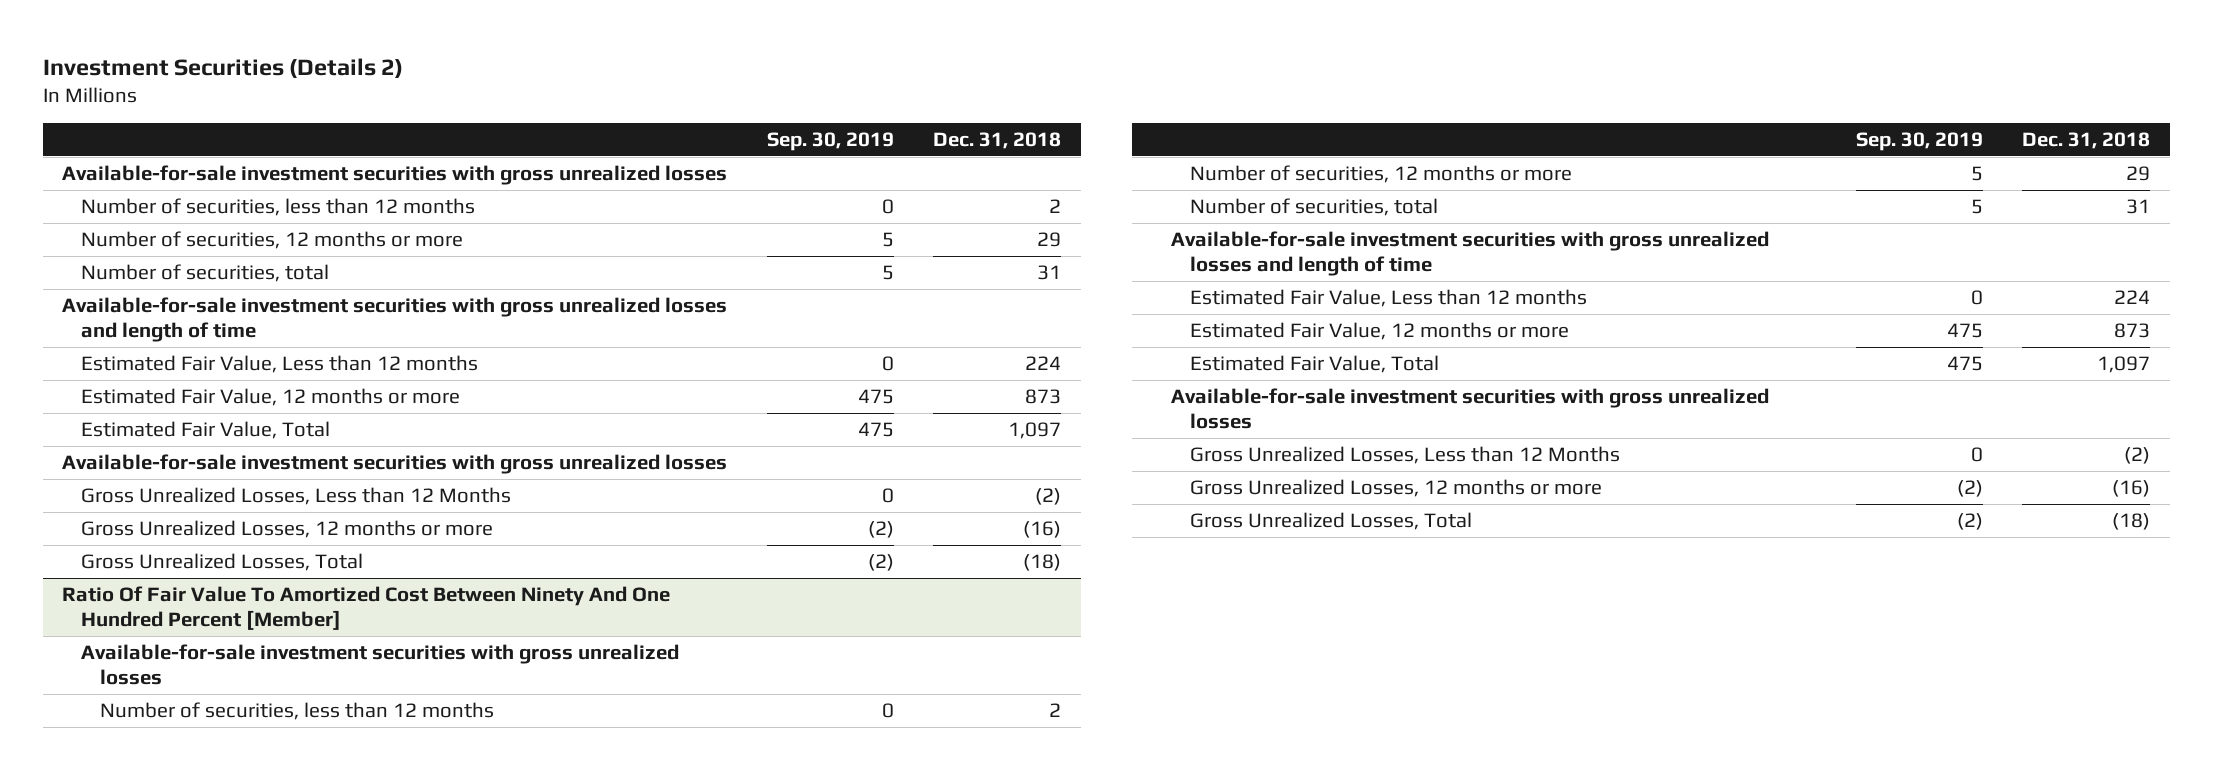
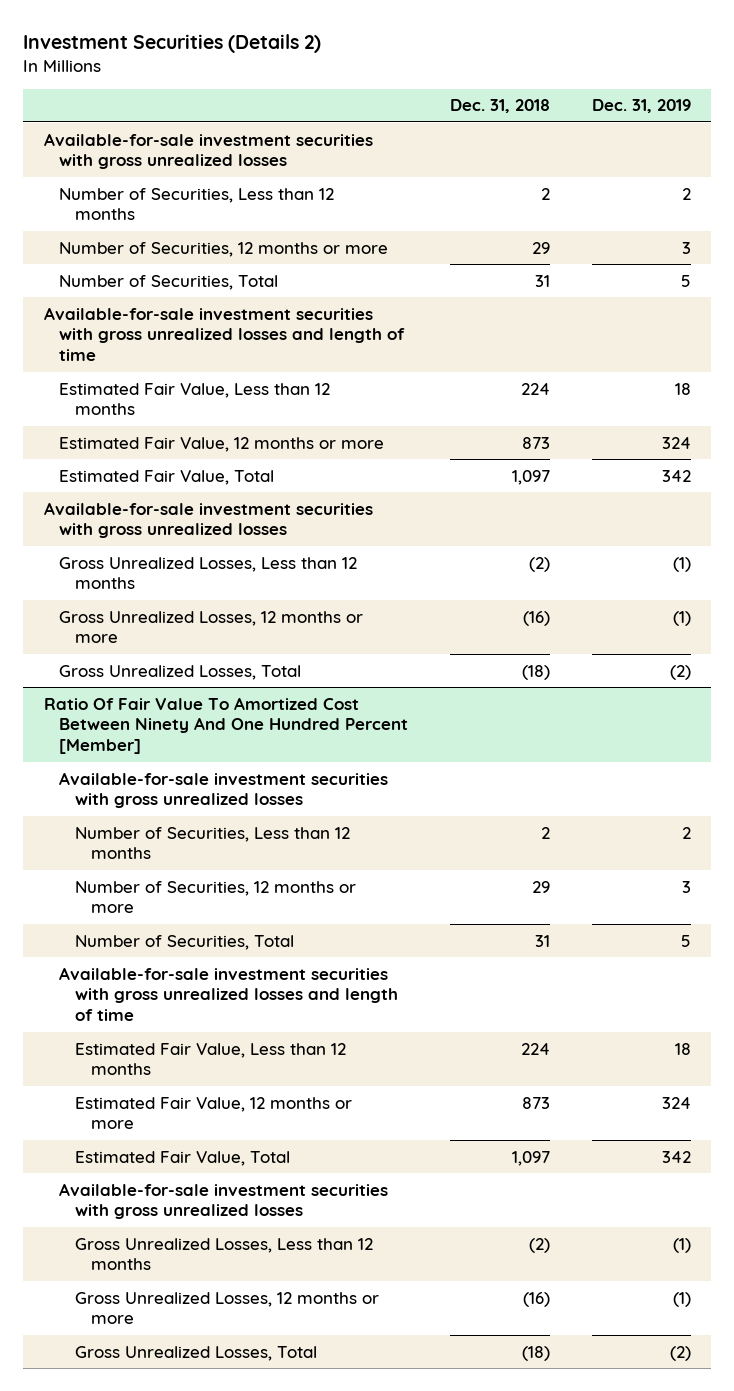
- | Sep. 30, 2019 | Dec. 31, 2018
+ | Dec. 31, 2018 | Dec. 31, 2019
- Number of securities, less than 12 months | 0 | 2
- Number of securities, 12 months or more | 5 | 29
- Number of securities, total | 5 | 31
+ Number of Securities, Less than 12 months | 2 | 2
+ Number of Securities, 12 months or more | 29 | 3
+ Number of Securities, Total | 31 | 5
- Gross Unrealized Losses, Less than 12 Months | 0 | (2)
+ Gross Unrealized Losses, Less than 12 months | (2) | (1)
@ Ratio Of Fair Value To Amortized Cost Between Ninety And One Hundred Percent [Member]
- Number of securities, less than 12 months | 0 | 2
- Number of securities, 12 months or more | 5 | 29
- Number of securities, total | 5 | 31
+ Number of Securities, Less than 12 months | 2 | 2
+ Number of Securities, 12 months or more | 29 | 3
+ Number of Securities, Total | 31 | 5
- Gross Unrealized Losses, Less than 12 Months | 0 | (2)
+ Gross Unrealized Losses, Less than 12 months | (2) | (1)

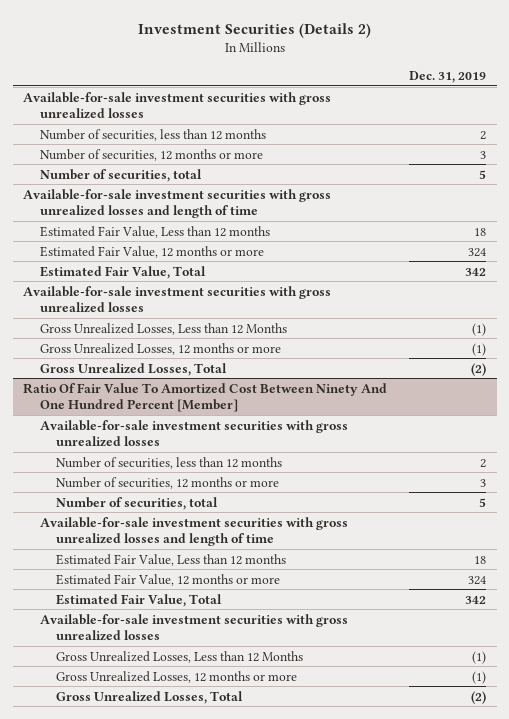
- | Dec. 31, 2018 | Dec. 31, 2019
+ | Dec. 31, 2019
- Number of Securities, Less than 12 months | 2 | 2
- Number of Securities, 12 months or more | 29 | 3
- Number of Securities, Total | 31 | 5
+ Number of securities, less than 12 months | 2
+ Number of securities, 12 months or more | 3
+ Number of securities, total | 5
- Gross Unrealized Losses, Less than 12 months | (2) | (1)
+ Gross Unrealized Losses, Less than 12 Months | (1)
@ Ratio Of Fair Value To Amortized Cost Between Ninety And One Hundred Percent [Member]
- Number of Securities, Less than 12 months | 2 | 2
- Number of Securities, 12 months or more | 29 | 3
- Number of Securities, Total | 31 | 5
+ Number of securities, less than 12 months | 2
+ Number of securities, 12 months or more | 3
+ Number of securities, total | 5
- Gross Unrealized Losses, Less than 12 months | (2) | (1)
+ Gross Unrealized Losses, Less than 12 Months | (1)

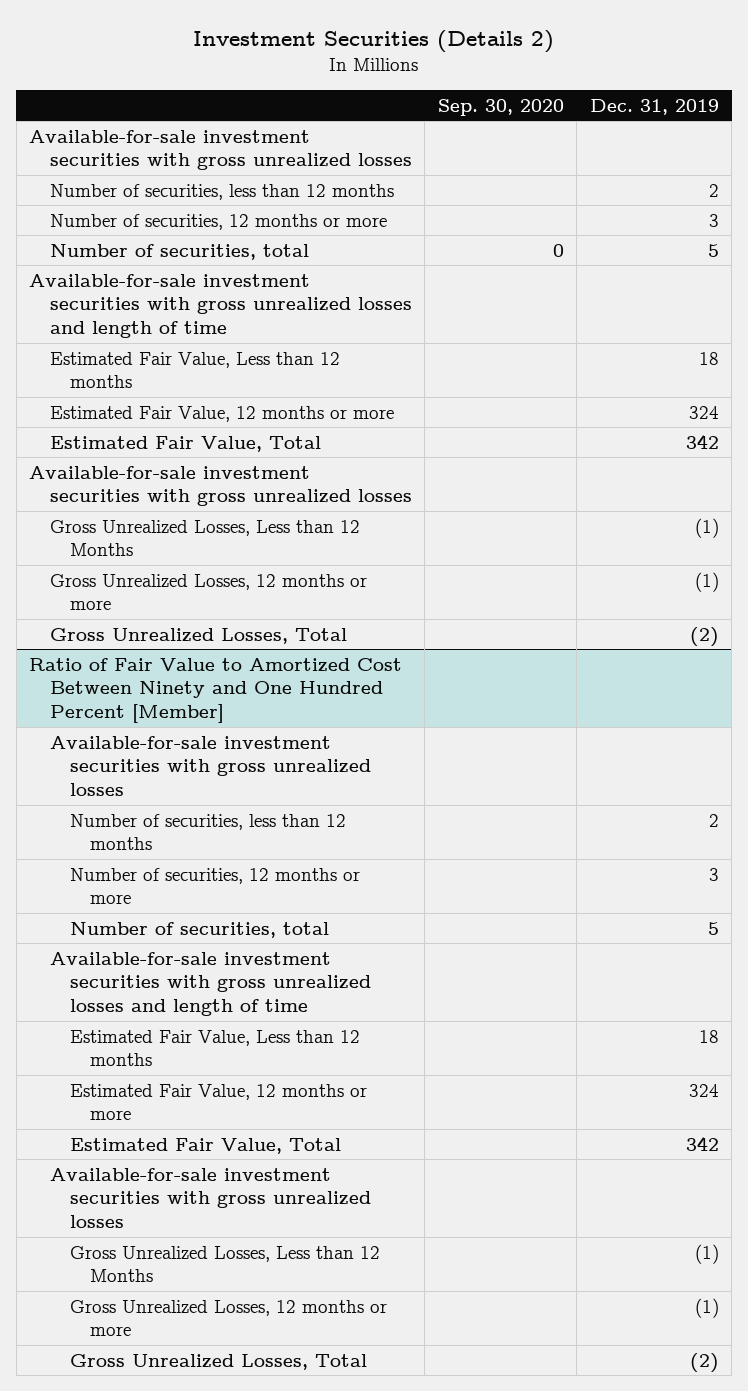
- | Dec. 31, 2019
+ | Sep. 30, 2020 | Dec. 31, 2019
- Ratio Of Fair Value To Amortized Cost Between Ninety And One Hundred Percent [Member]
+ Ratio of Fair Value to Amortized Cost Between Ninety and One Hundred Percent [Member]

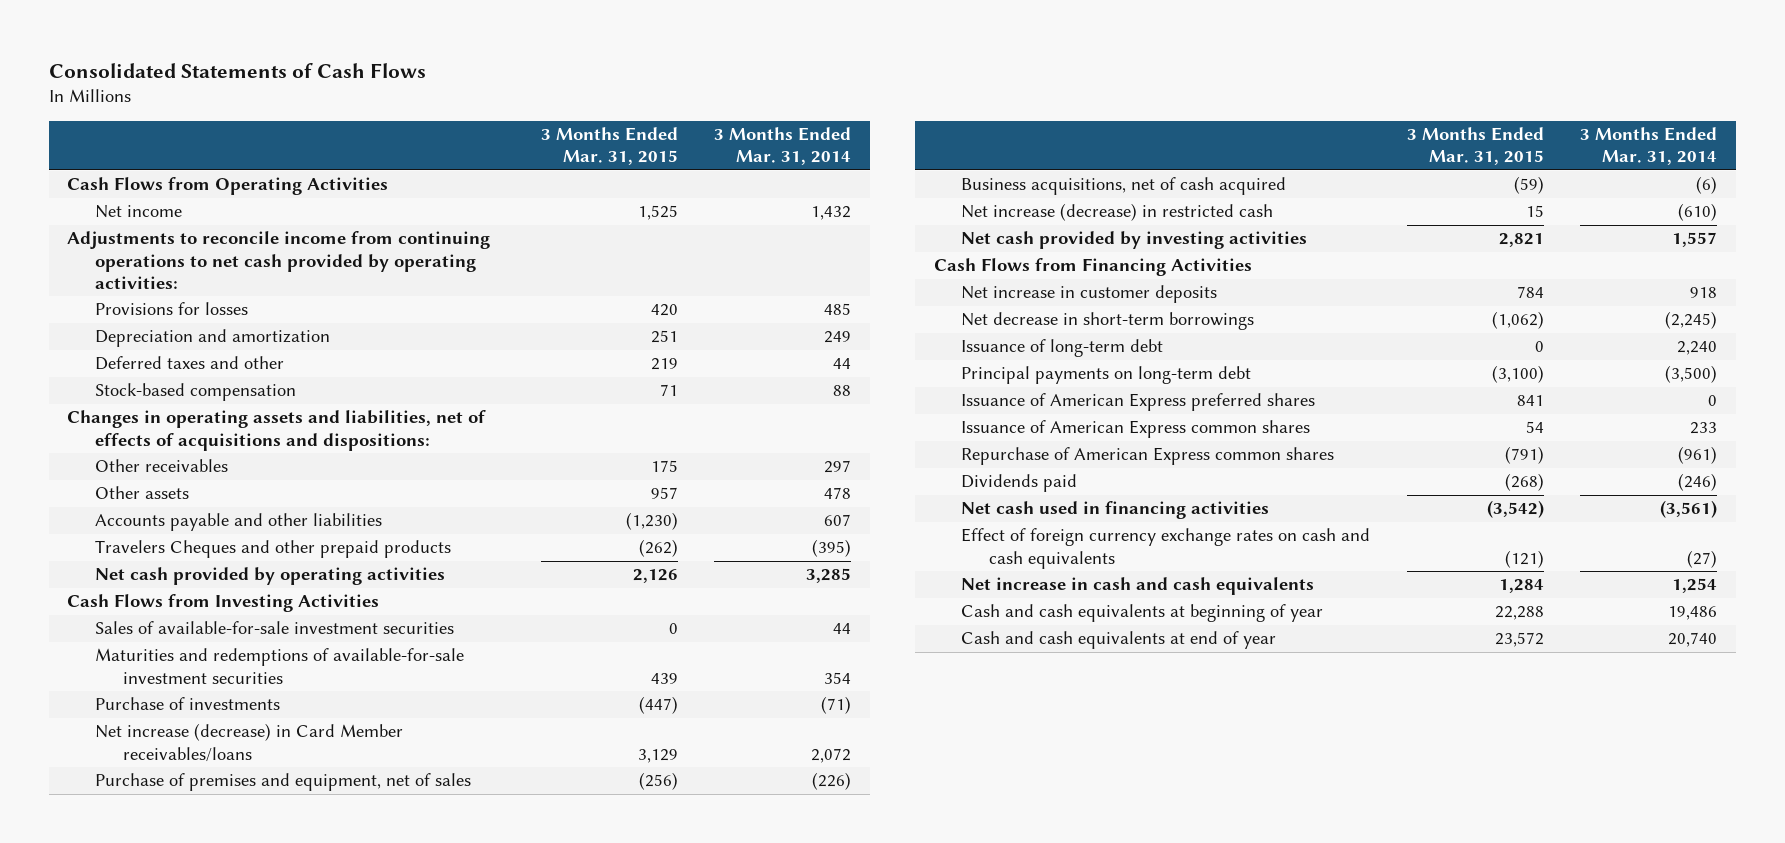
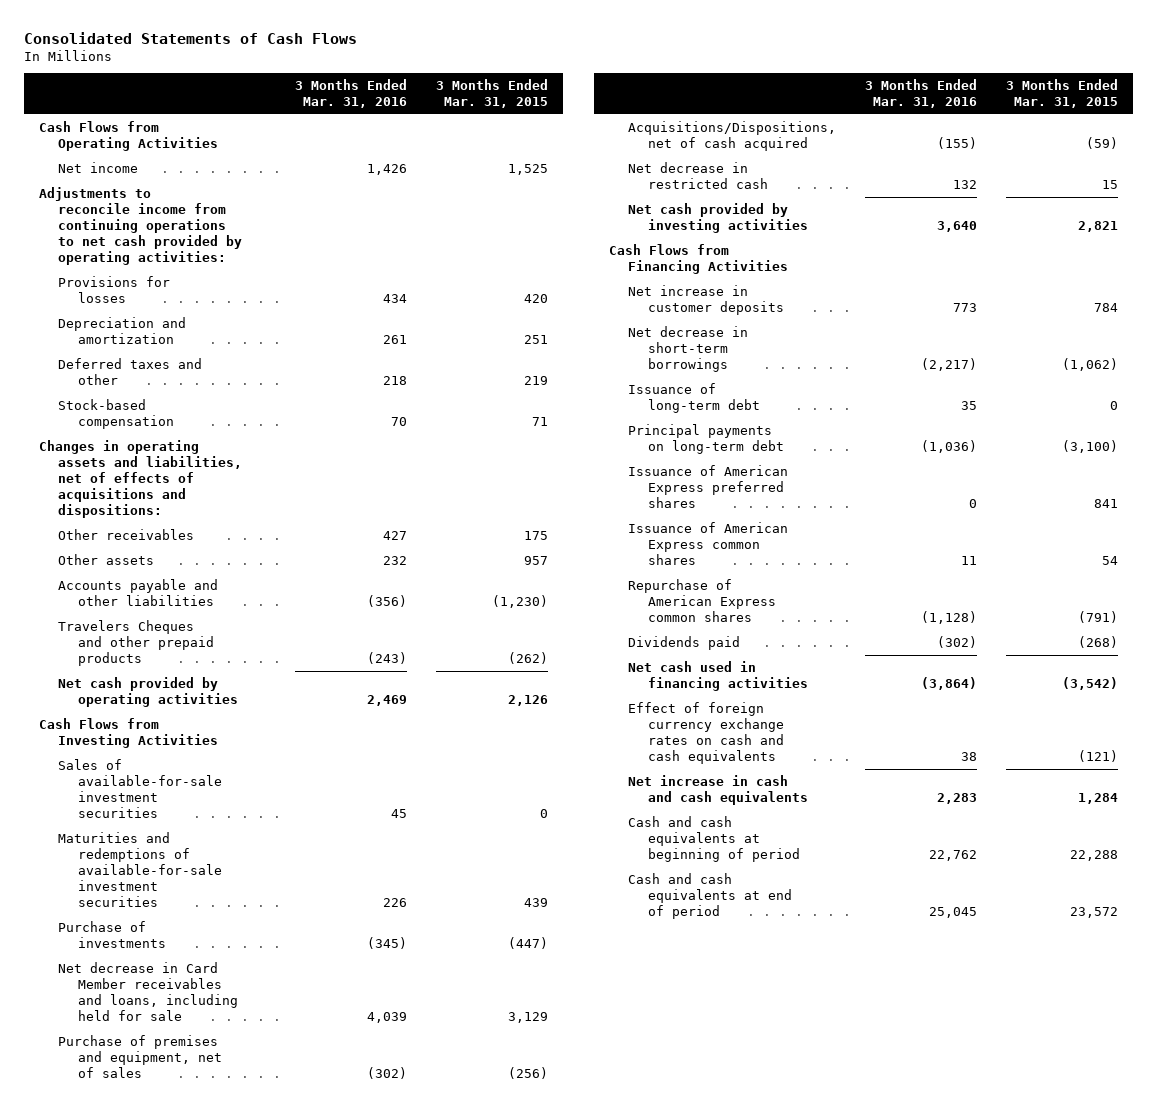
- | 3 Months Ended Mar. 31, 2015 | 3 Months Ended Mar. 31, 2014
+ | 3 Months Ended Mar. 31, 2016 | 3 Months Ended Mar. 31, 2015
- Net increase (decrease) in Card Member receivables/loans | 3,129 | 2,072
+ Net decrease in Card Member receivables and loans, including held for sale | 4,039 | 3,129
- Business acquisitions, net of cash acquired | (59) | (6)
- Net increase (decrease) in restricted cash | 15 | (610)
+ Acquisitions/Dispositions, net of cash acquired | (155) | (59)
+ Net decrease in restricted cash | 132 | 15
- Cash and cash equivalents at beginning of year | 22,288 | 19,486
- Cash and cash equivalents at end of year | 23,572 | 20,740
+ Cash and cash equivalents at beginning of period | 22,762 | 22,288
+ Cash and cash equivalents at end of period | 25,045 | 23,572

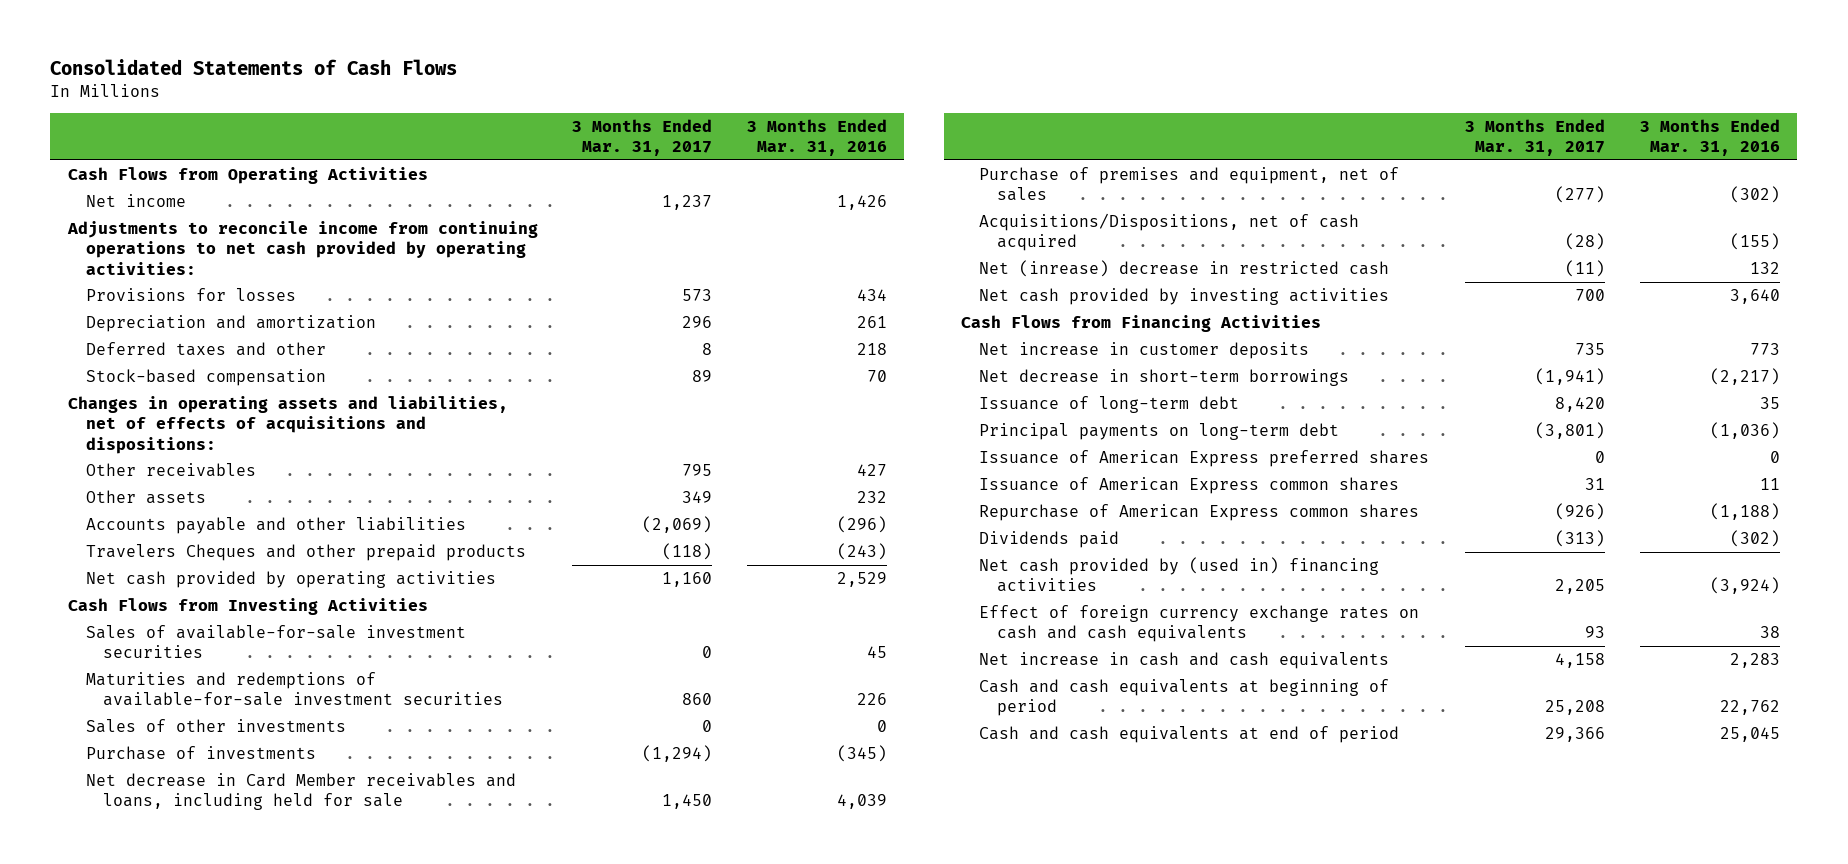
- | 3 Months Ended Mar. 31, 2016 | 3 Months Ended Mar. 31, 2015
+ | 3 Months Ended Mar. 31, 2017 | 3 Months Ended Mar. 31, 2016
- Accounts payable and other liabilities | (356) | (1,230)
+ Accounts payable and other liabilities | (2,069) | (296)
- Net cash provided by operating activities | 2,469 | 2,126
+ Net cash provided by operating activities | 1,160 | 2,529
+ Sales of other investments | 0 | 0
- Net decrease in restricted cash | 132 | 15
+ Net (inrease) decrease in restricted cash | (11) | 132
- Repurchase of American Express common shares | (1,128) | (791)
+ Repurchase of American Express common shares | (926) | (1,188)
- Net cash used in financing activities | (3,864) | (3,542)
+ Net cash provided by (used in) financing activities | 2,205 | (3,924)

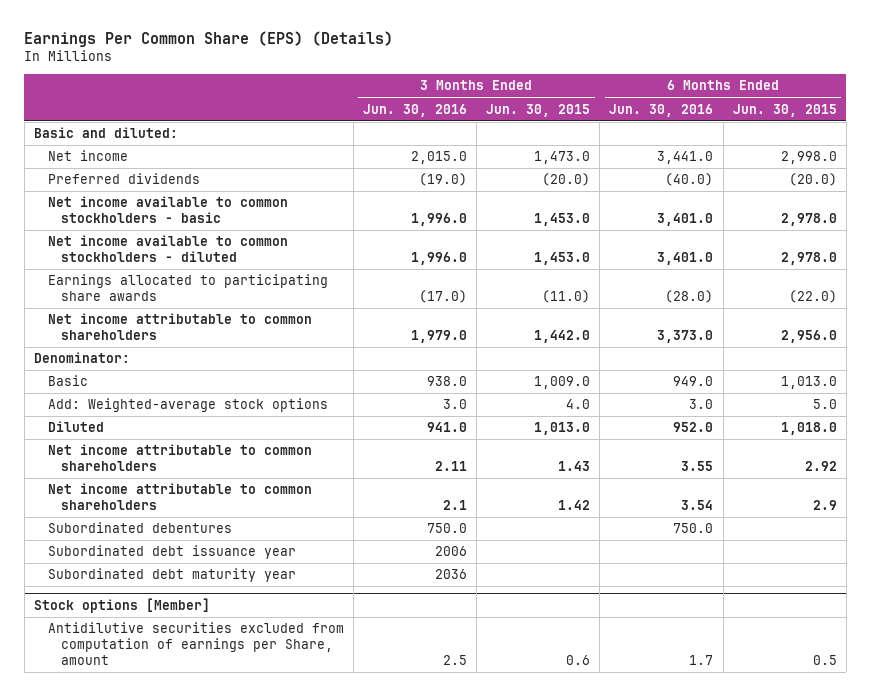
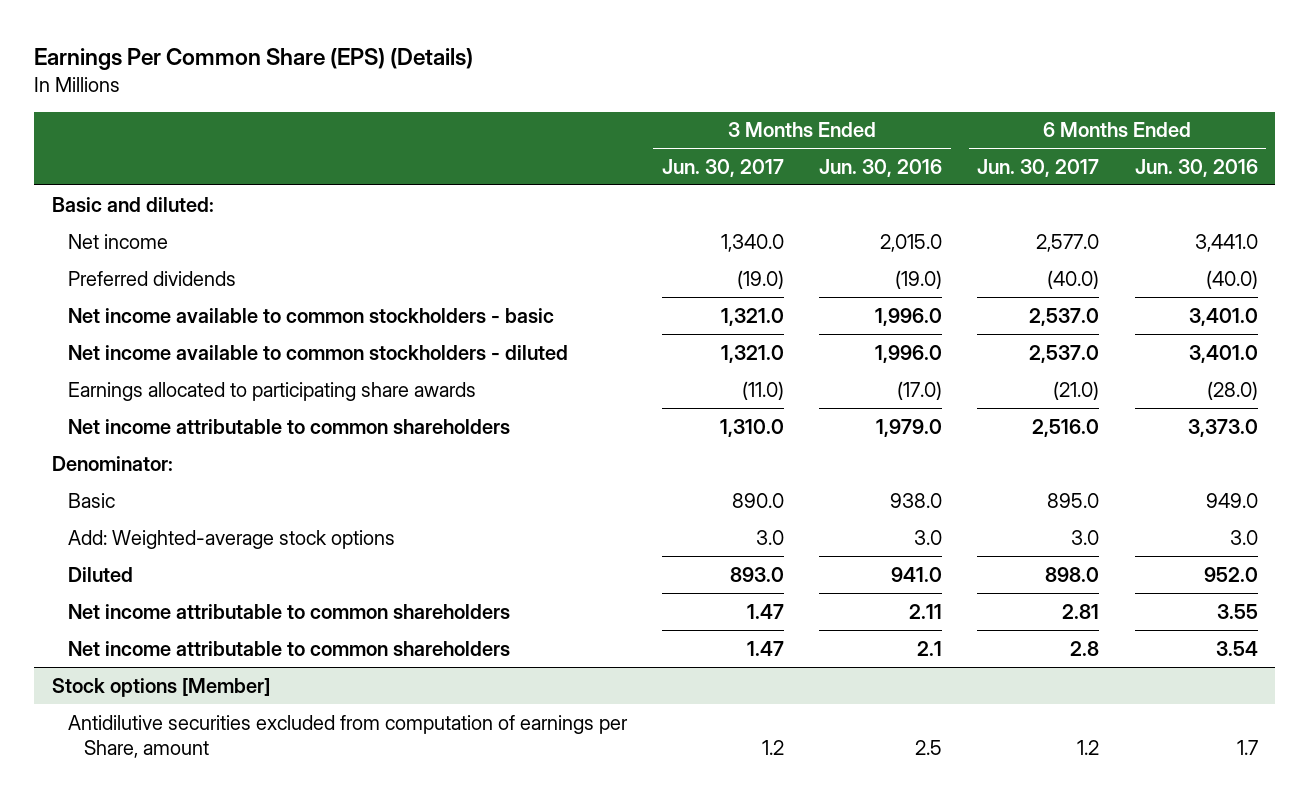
- | 3 Months Ended Jun. 30, 2016 | 3 Months Ended Jun. 30, 2015 | 6 Months Ended Jun. 30, 2016 | 6 Months Ended Jun. 30, 2015
+ | 3 Months Ended Jun. 30, 2017 | 3 Months Ended Jun. 30, 2016 | 6 Months Ended Jun. 30, 2017 | 6 Months Ended Jun. 30, 2016
- Subordinated debentures | 750.0 | | 750.0 |
- Subordinated debt issuance year | 2006 | | |
- Subordinated debt maturity year | 2036 | | |

